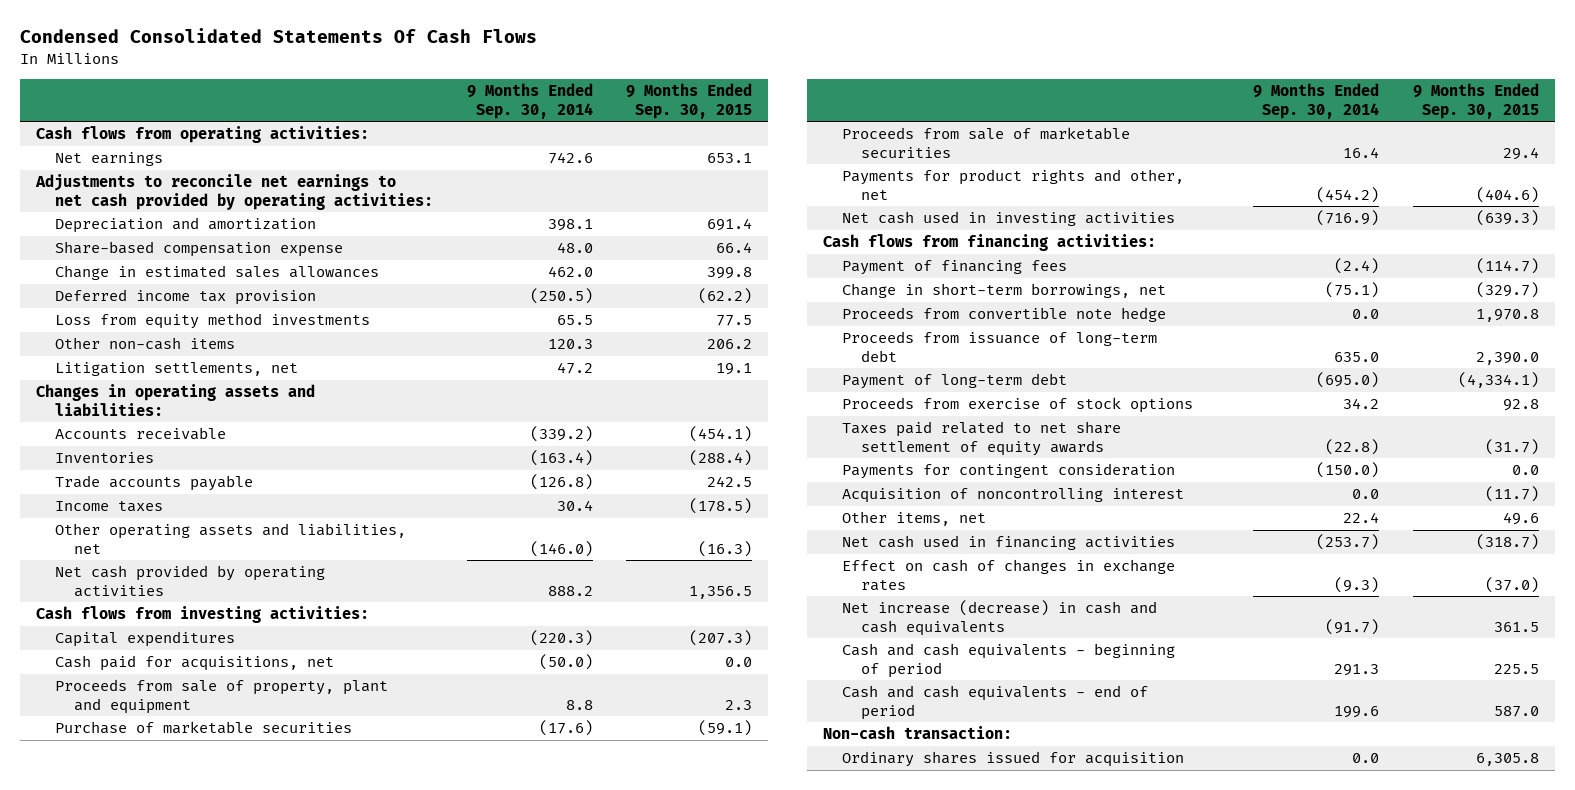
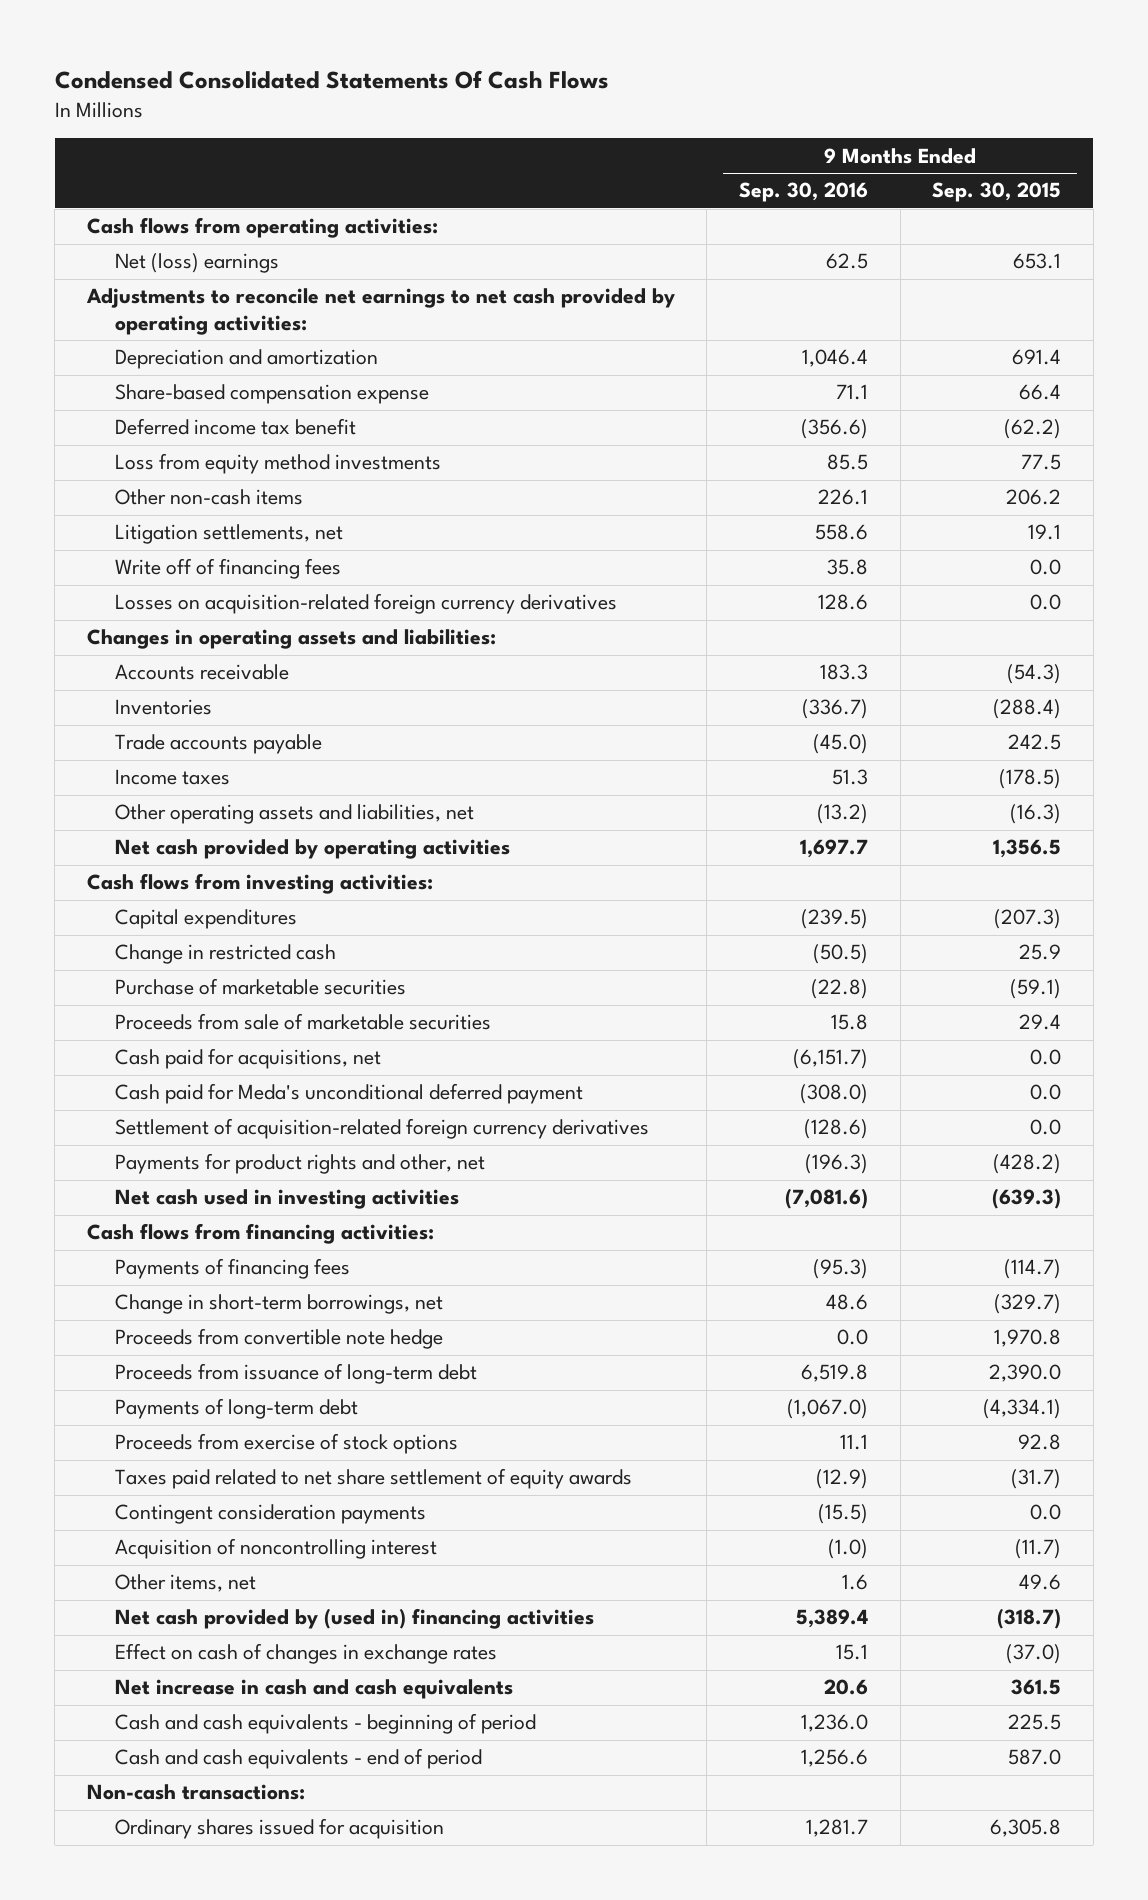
- | 9 Months Ended Sep. 30, 2014 | 9 Months Ended Sep. 30, 2015
+ | 9 Months Ended Sep. 30, 2016 | 9 Months Ended Sep. 30, 2015
- Net earnings | 742.6 | 653.1
+ Net (loss) earnings | 62.5 | 653.1
- Change in estimated sales allowances | 462.0 | 399.8
- Deferred income tax provision | (250.5) | (62.2)
+ Deferred income tax benefit | (356.6) | (62.2)
+ Write off of financing fees | 35.8 | 0.0
+ Losses on acquisition-related foreign currency derivatives | 128.6 | 0.0
- Accounts receivable | (339.2) | (454.1)
+ Accounts receivable | 183.3 | (54.3)
- Proceeds from sale of property, plant and equipment | 8.8 | 2.3
+ Change in restricted cash | (50.5) | 25.9
- Payments for product rights and other, net | (454.2) | (404.6)
moved down: Cash paid for acquisitions, net | (6,151.7) | 0.0
+ Cash paid for Meda's unconditional deferred payment | (308.0) | 0.0
+ Settlement of acquisition-related foreign currency derivatives | (128.6) | 0.0
+ Payments for product rights and other, net | (196.3) | (428.2)
- Payment of financing fees | (2.4) | (114.7)
+ Payments of financing fees | (95.3) | (114.7)
- Payment of long-term debt | (695.0) | (4,334.1)
+ Payments of long-term debt | (1,067.0) | (4,334.1)
- Payments for contingent consideration | (150.0) | 0.0
+ Contingent consideration payments | (15.5) | 0.0
- Net cash used in financing activities | (253.7) | (318.7)
+ Net cash provided by (used in) financing activities | 5,389.4 | (318.7)
- Net increase (decrease) in cash and cash equivalents | (91.7) | 361.5
+ Net increase in cash and cash equivalents | 20.6 | 361.5
- Non-cash transaction:
+ Non-cash transactions:

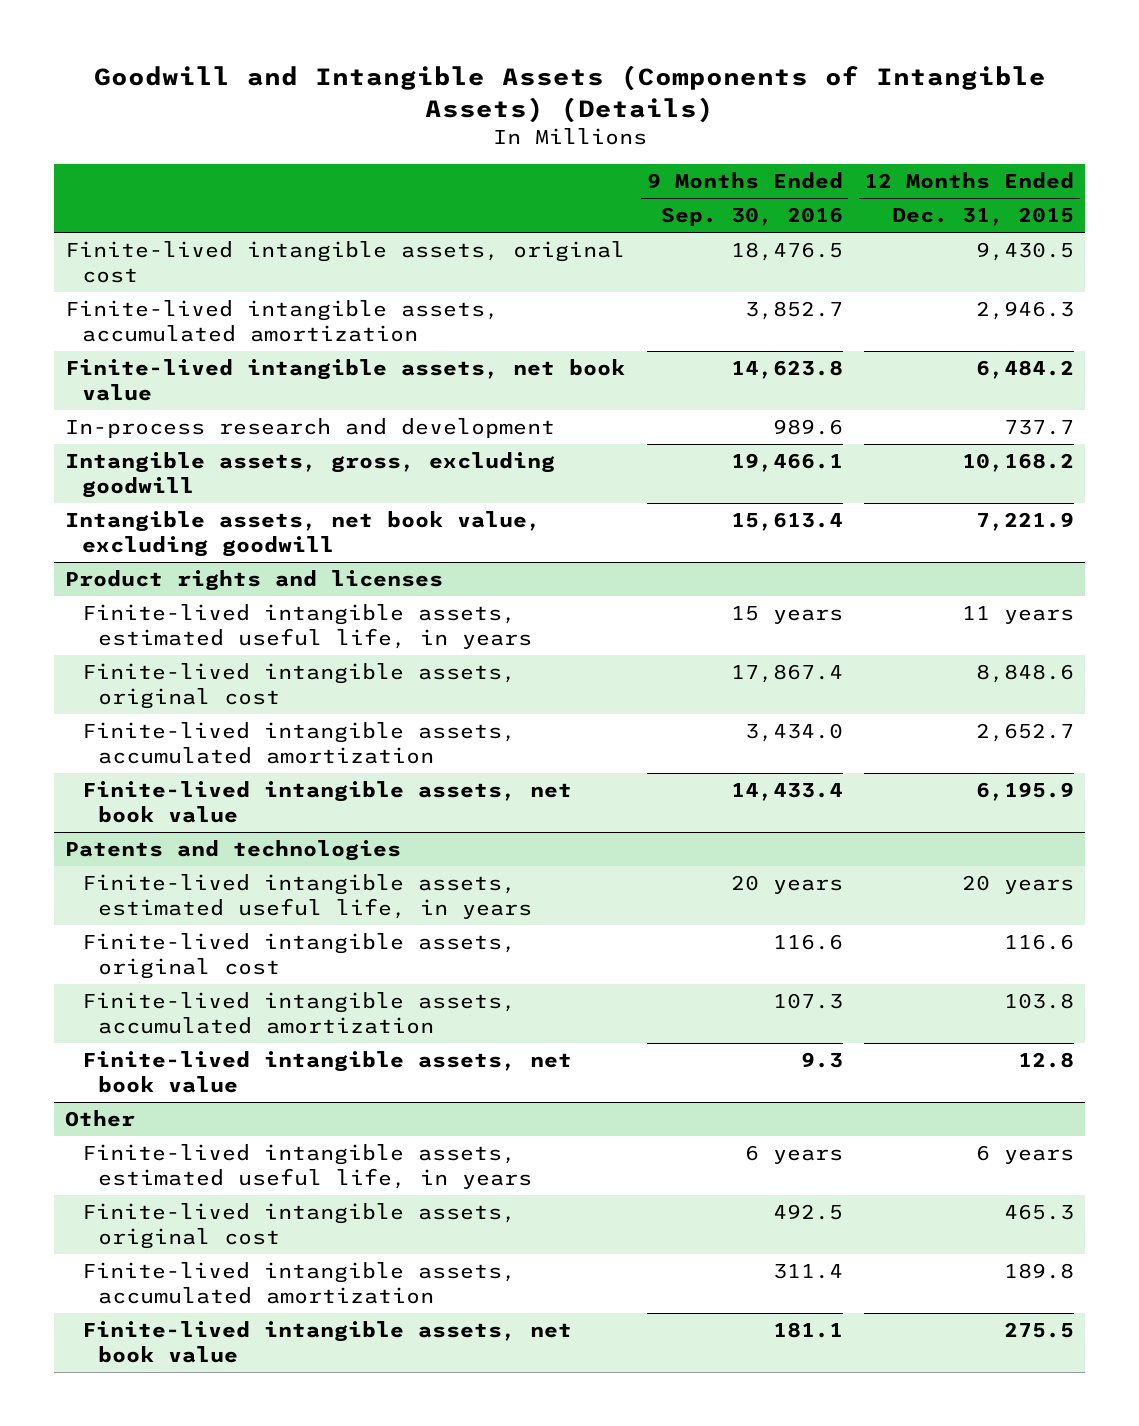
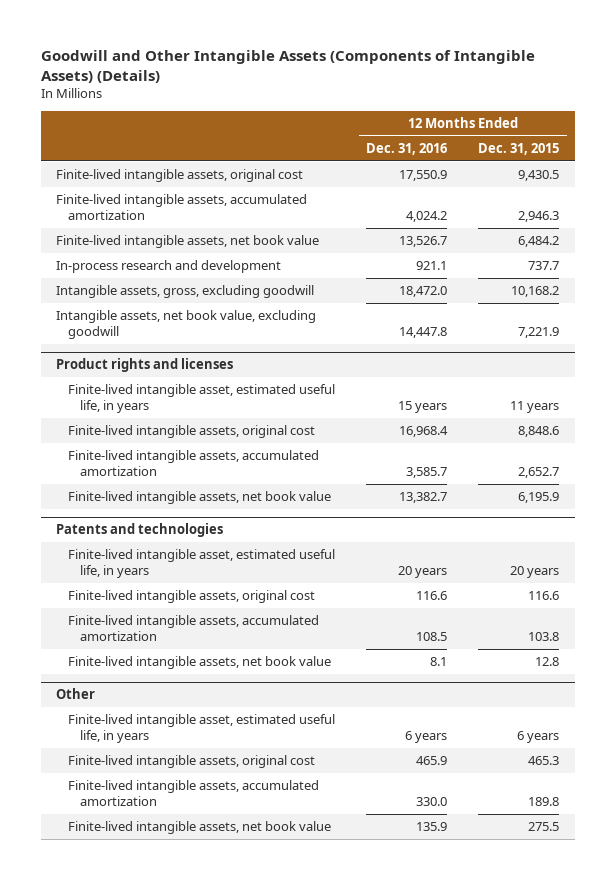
- Goodwill and Intangible Assets (Components of Intangible Assets) (Details)
+ Goodwill and Other Intangible Assets (Components of Intangible Assets) (Details)
- | 9 Months Ended Sep. 30, 2016 | 12 Months Ended Dec. 31, 2015
+ | 12 Months Ended Dec. 31, 2016 | 12 Months Ended Dec. 31, 2015
@ Product rights and licenses
- Finite-lived intangible assets, estimated useful life, in years | 15 years | 11 years
+ Finite-lived intangible asset, estimated useful life, in years | 15 years | 11 years
@ Patents and technologies
- Finite-lived intangible assets, estimated useful life, in years | 20 years | 20 years
+ Finite-lived intangible asset, estimated useful life, in years | 20 years | 20 years
@ Other
- Finite-lived intangible assets, estimated useful life, in years | 6 years | 6 years
+ Finite-lived intangible asset, estimated useful life, in years | 6 years | 6 years

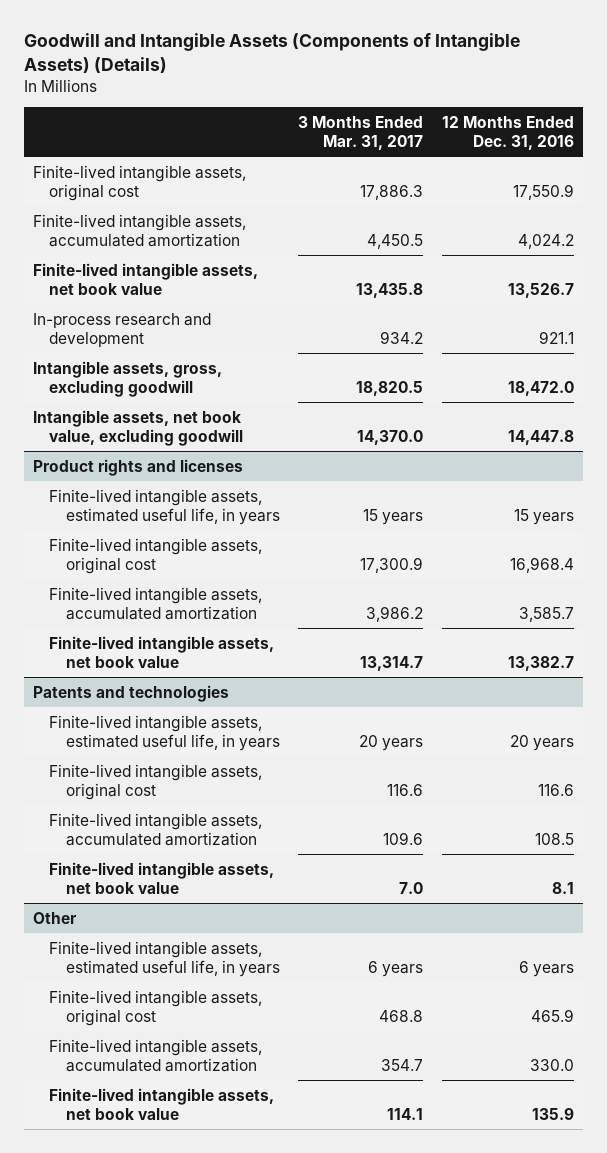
- Goodwill and Other Intangible Assets (Components of Intangible Assets) (Details)
+ Goodwill and Intangible Assets (Components of Intangible Assets) (Details)
- | 12 Months Ended Dec. 31, 2016 | 12 Months Ended Dec. 31, 2015
+ | 3 Months Ended Mar. 31, 2017 | 12 Months Ended Dec. 31, 2016
@ Product rights and licenses
- Finite-lived intangible asset, estimated useful life, in years | 15 years | 11 years
+ Finite-lived intangible assets, estimated useful life, in years | 15 years | 15 years
@ Patents and technologies
- Finite-lived intangible asset, estimated useful life, in years | 20 years | 20 years
+ Finite-lived intangible assets, estimated useful life, in years | 20 years | 20 years
@ Other
- Finite-lived intangible asset, estimated useful life, in years | 6 years | 6 years
+ Finite-lived intangible assets, estimated useful life, in years | 6 years | 6 years

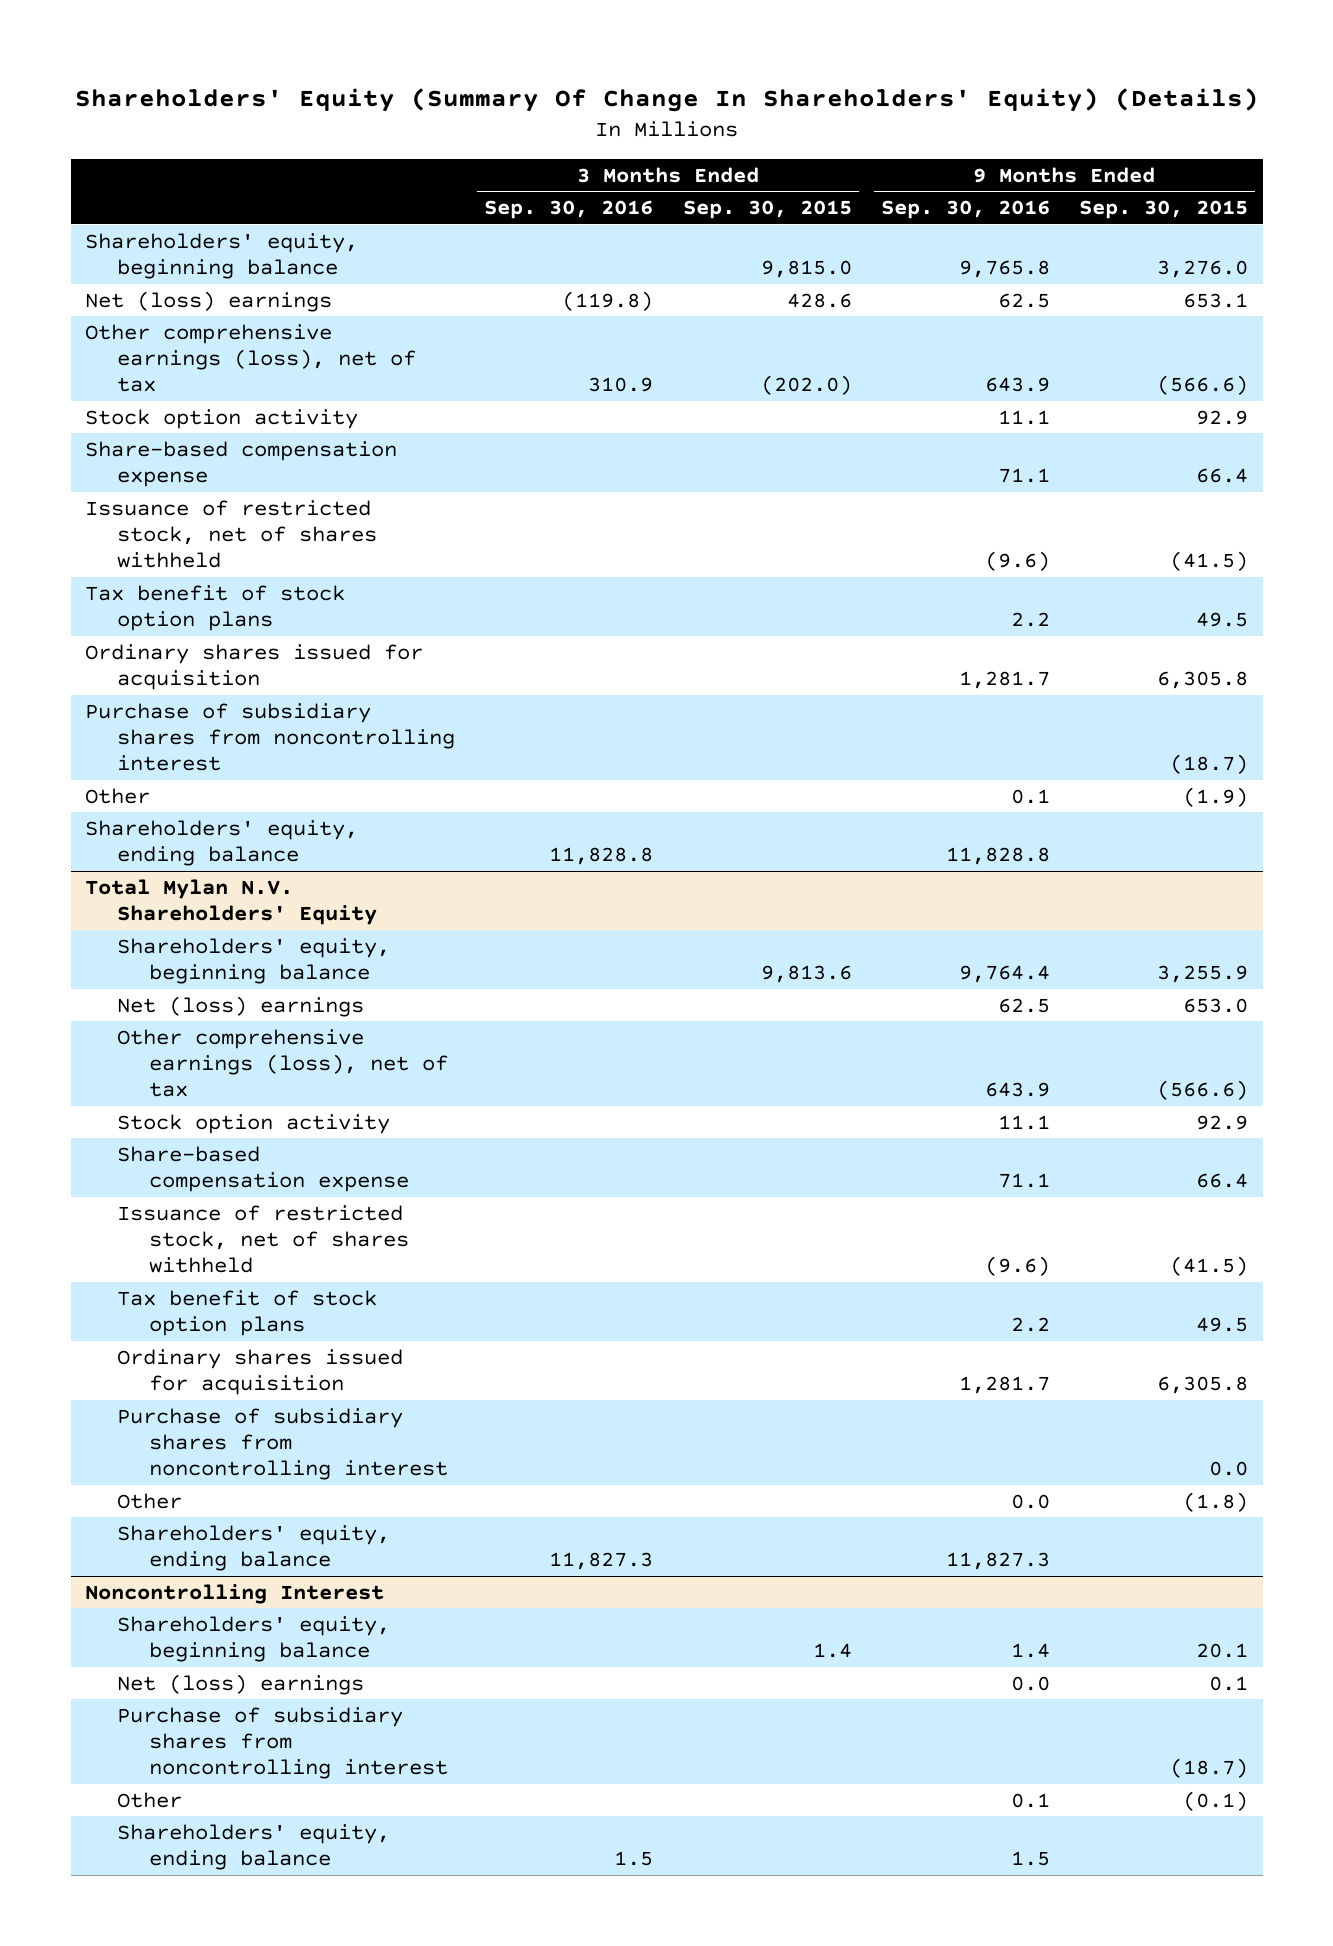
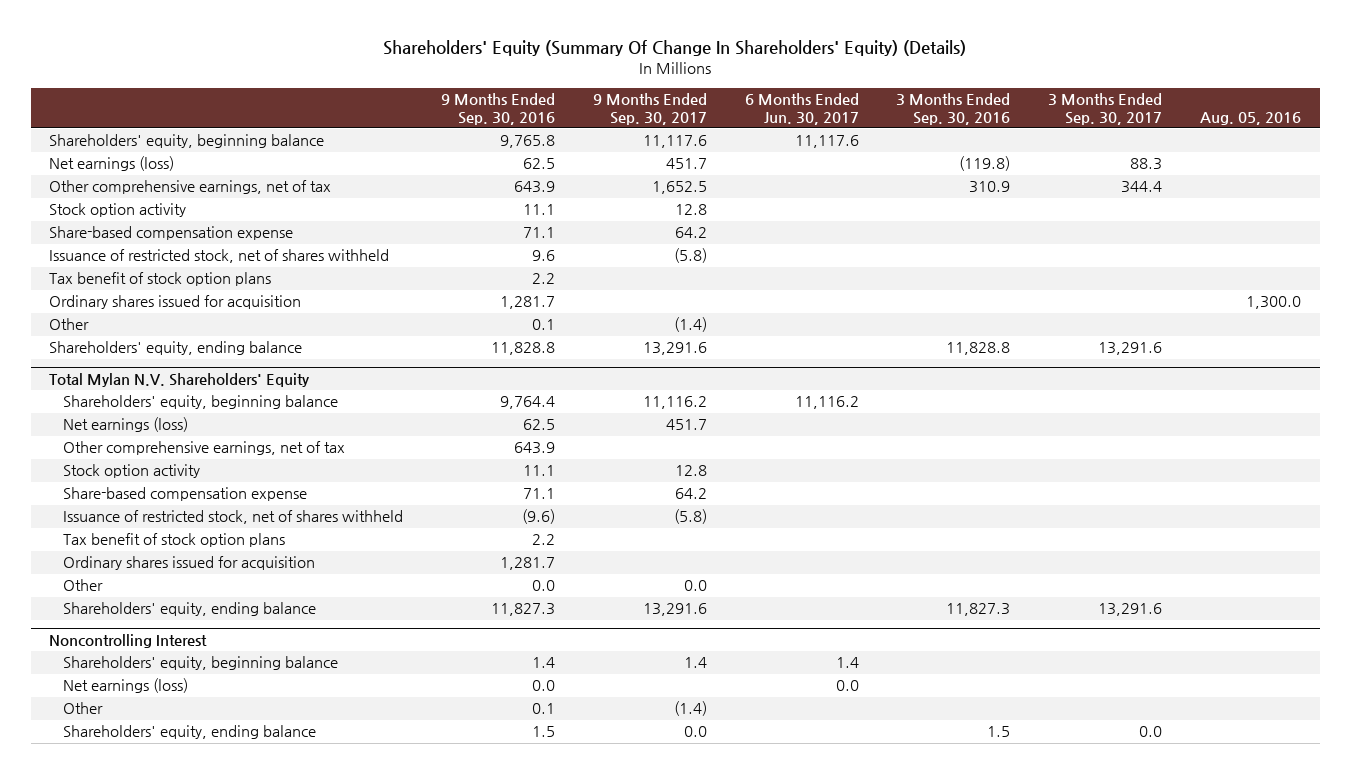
- | 3 Months Ended Sep. 30, 2016 | 3 Months Ended Sep. 30, 2015 | 9 Months Ended Sep. 30, 2016 | 9 Months Ended Sep. 30, 2015
+ | 9 Months Ended Sep. 30, 2016 | 9 Months Ended Sep. 30, 2017 | 6 Months Ended Jun. 30, 2017 | 3 Months Ended Sep. 30, 2016 | 3 Months Ended Sep. 30, 2017 | Aug. 05, 2016
- Net (loss) earnings | (119.8) | 428.6 | 62.5 | 653.1
- Other comprehensive earnings (loss), net of tax | 310.9 | (202.0) | 643.9 | (566.6)
+ Net earnings (loss) | 62.5 | 451.7 | | (119.8) | 88.3 |
+ Other comprehensive earnings, net of tax | 643.9 | 1,652.5 | | 310.9 | 344.4 |
- Issuance of restricted stock, net of shares withheld | | | (9.6) | (41.5)
+ Issuance of restricted stock, net of shares withheld | 9.6 | (5.8) | | | |
- Purchase of subsidiary shares from noncontrolling interest | | | | (18.7)
@ Total Mylan N.V. Shareholders' Equity
- Net (loss) earnings | | | 62.5 | 653.0
- Other comprehensive earnings (loss), net of tax | | | 643.9 | (566.6)
+ Net earnings (loss) | 62.5 | 451.7 | | | |
+ Other comprehensive earnings, net of tax | 643.9 | | | | |
- Purchase of subsidiary shares from noncontrolling interest | | | | 0.0
@ Noncontrolling Interest
- Net (loss) earnings | | | 0.0 | 0.1
- Purchase of subsidiary shares from noncontrolling interest | | | | (18.7)
+ Net earnings (loss) | 0.0 | | 0.0 | | |

